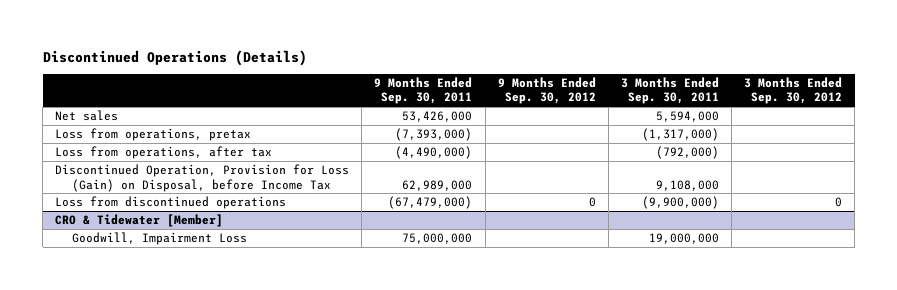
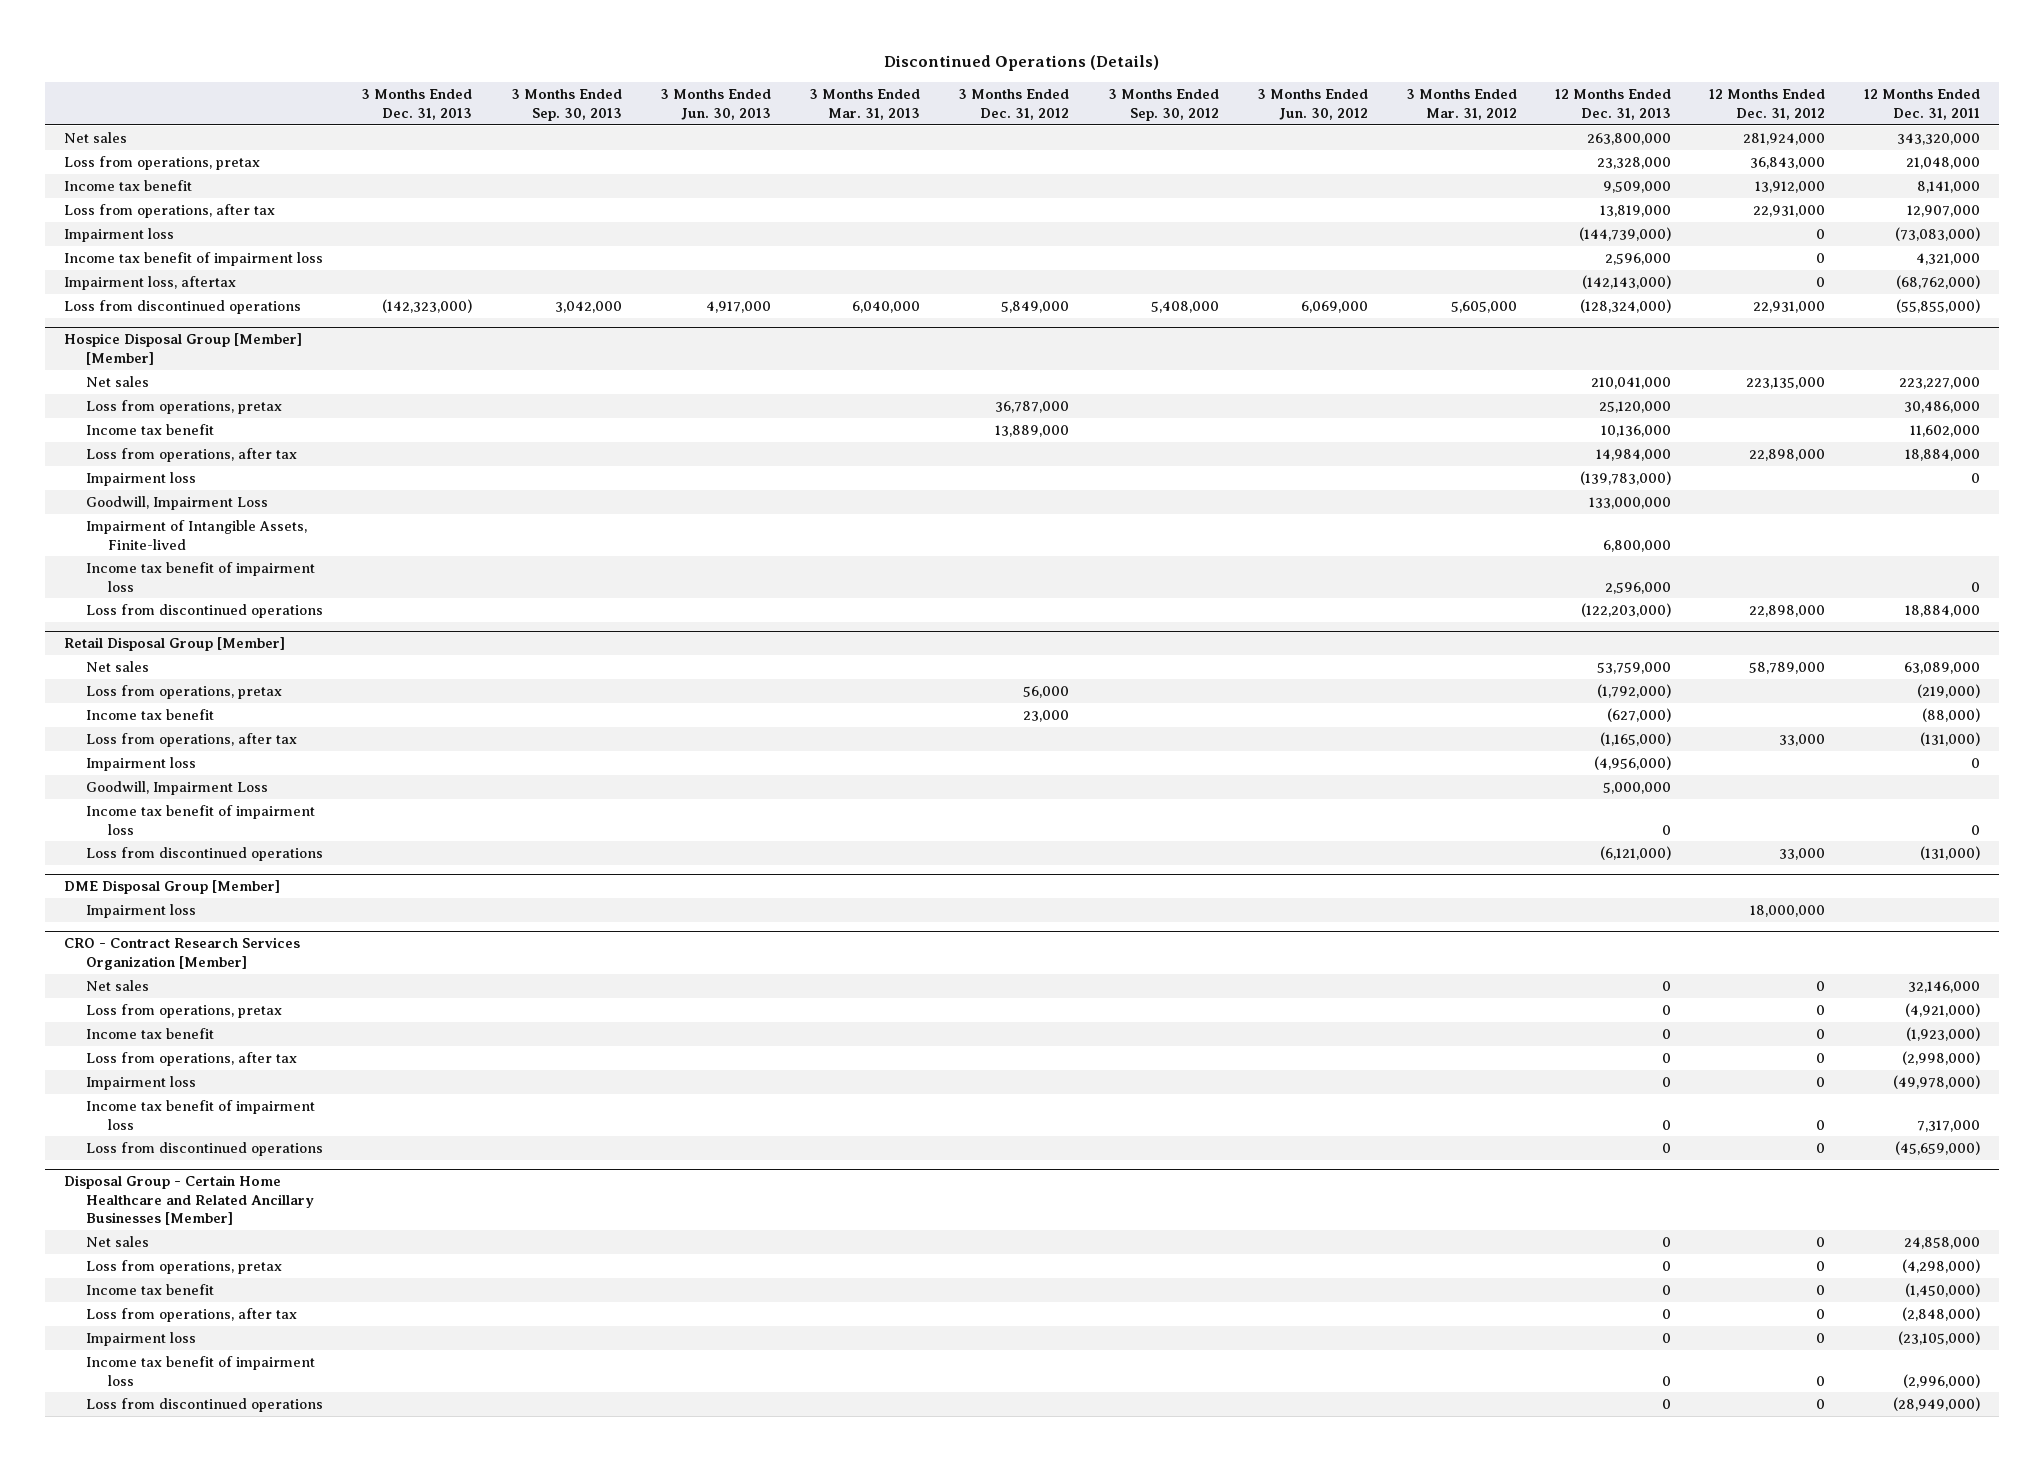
- | 9 Months Ended Sep. 30, 2011 | 9 Months Ended Sep. 30, 2012 | 3 Months Ended Sep. 30, 2011 | 3 Months Ended Sep. 30, 2012
+ | 3 Months Ended Dec. 31, 2013 | 3 Months Ended Sep. 30, 2013 | 3 Months Ended Jun. 30, 2013 | 3 Months Ended Mar. 31, 2013 | 3 Months Ended Dec. 31, 2012 | 3 Months Ended Sep. 30, 2012 | 3 Months Ended Jun. 30, 2012 | 3 Months Ended Mar. 31, 2012 | 12 Months Ended Dec. 31, 2013 | 12 Months Ended Dec. 31, 2012 | 12 Months Ended Dec. 31, 2011
+ Income tax benefit | | | | | | | | | 9,509,000 | 13,912,000 | 8,141,000
- Discontinued Operation, Provision for Loss (Gain) on Disposal, before Income Tax | 62,989,000 | | 9,108,000 |
- Loss from discontinued operations | (67,479,000) | 0 | (9,900,000) | 0
- CRO & Tidewater [Member]
- Goodwill, Impairment Loss | 75,000,000 | | 19,000,000 |
+ Impairment loss | | | | | | | | | (144,739,000) | 0 | (73,083,000)
+ Income tax benefit of impairment loss | | | | | | | | | 2,596,000 | 0 | 4,321,000
+ Impairment loss, aftertax | | | | | | | | | (142,143,000) | 0 | (68,762,000)
+ Loss from discontinued operations | (142,323,000) | 3,042,000 | 4,917,000 | 6,040,000 | 5,849,000 | 5,408,000 | 6,069,000 | 5,605,000 | (128,324,000) | 22,931,000 | (55,855,000)
+ Hospice Disposal Group [Member] [Member]
+ Net sales | | | | | | | | | 210,041,000 | 223,135,000 | 223,227,000
+ Loss from operations, pretax | | | | | 36,787,000 | | | | 25,120,000 | | 30,486,000
+ Income tax benefit | | | | | 13,889,000 | | | | 10,136,000 | | 11,602,000
+ Loss from operations, after tax | | | | | | | | | 14,984,000 | 22,898,000 | 18,884,000
+ Impairment loss | | | | | | | | | (139,783,000) | | 0
+ Goodwill, Impairment Loss | | | | | | | | | 133,000,000 | |
+ Impairment of Intangible Assets, Finite-lived | | | | | | | | | 6,800,000 | |
+ Income tax benefit of impairment loss | | | | | | | | | 2,596,000 | | 0
+ Loss from discontinued operations | | | | | | | | | (122,203,000) | 22,898,000 | 18,884,000
+ Retail Disposal Group [Member]
+ Net sales | | | | | | | | | 53,759,000 | 58,789,000 | 63,089,000
+ Loss from operations, pretax | | | | | 56,000 | | | | (1,792,000) | | (219,000)
+ Income tax benefit | | | | | 23,000 | | | | (627,000) | | (88,000)
+ Loss from operations, after tax | | | | | | | | | (1,165,000) | 33,000 | (131,000)
+ Impairment loss | | | | | | | | | (4,956,000) | | 0
+ Goodwill, Impairment Loss | | | | | | | | | 5,000,000 | |
+ Income tax benefit of impairment loss | | | | | | | | | 0 | | 0
+ Loss from discontinued operations | | | | | | | | | (6,121,000) | 33,000 | (131,000)
+ DME Disposal Group [Member]
+ Impairment loss | | | | | | | | | | 18,000,000 |
+ CRO - Contract Research Services Organization [Member]
+ Net sales | | | | | | | | | 0 | 0 | 32,146,000
+ Loss from operations, pretax | | | | | | | | | 0 | 0 | (4,921,000)
+ Income tax benefit | | | | | | | | | 0 | 0 | (1,923,000)
+ Loss from operations, after tax | | | | | | | | | 0 | 0 | (2,998,000)
+ Impairment loss | | | | | | | | | 0 | 0 | (49,978,000)
+ Income tax benefit of impairment loss | | | | | | | | | 0 | 0 | 7,317,000
+ Loss from discontinued operations | | | | | | | | | 0 | 0 | (45,659,000)
+ Disposal Group - Certain Home Healthcare and Related Ancillary Businesses [Member]
+ Net sales | | | | | | | | | 0 | 0 | 24,858,000
+ Loss from operations, pretax | | | | | | | | | 0 | 0 | (4,298,000)
+ Income tax benefit | | | | | | | | | 0 | 0 | (1,450,000)
+ Loss from operations, after tax | | | | | | | | | 0 | 0 | (2,848,000)
+ Impairment loss | | | | | | | | | 0 | 0 | (23,105,000)
+ Income tax benefit of impairment loss | | | | | | | | | 0 | 0 | (2,996,000)
+ Loss from discontinued operations | | | | | | | | | 0 | 0 | (28,949,000)

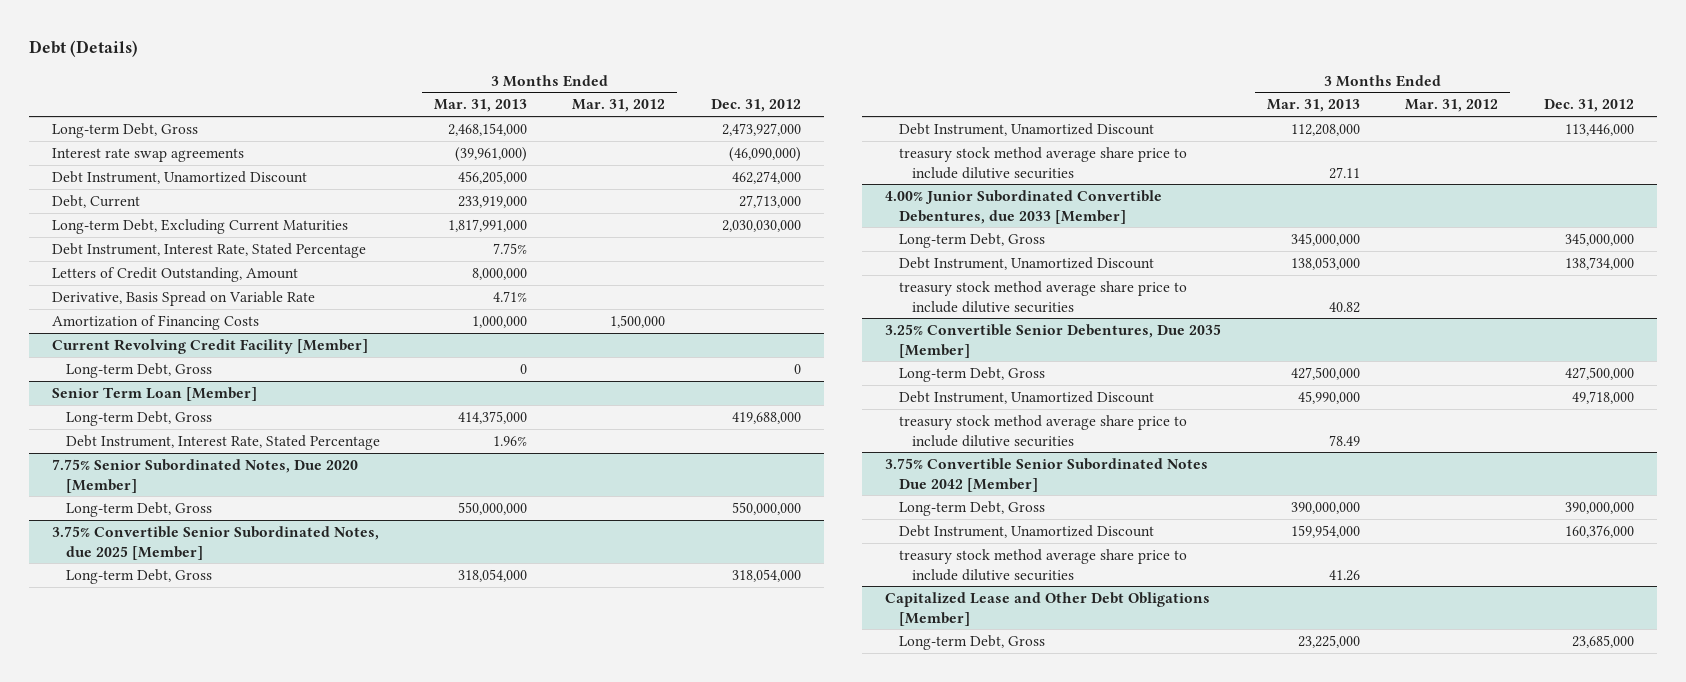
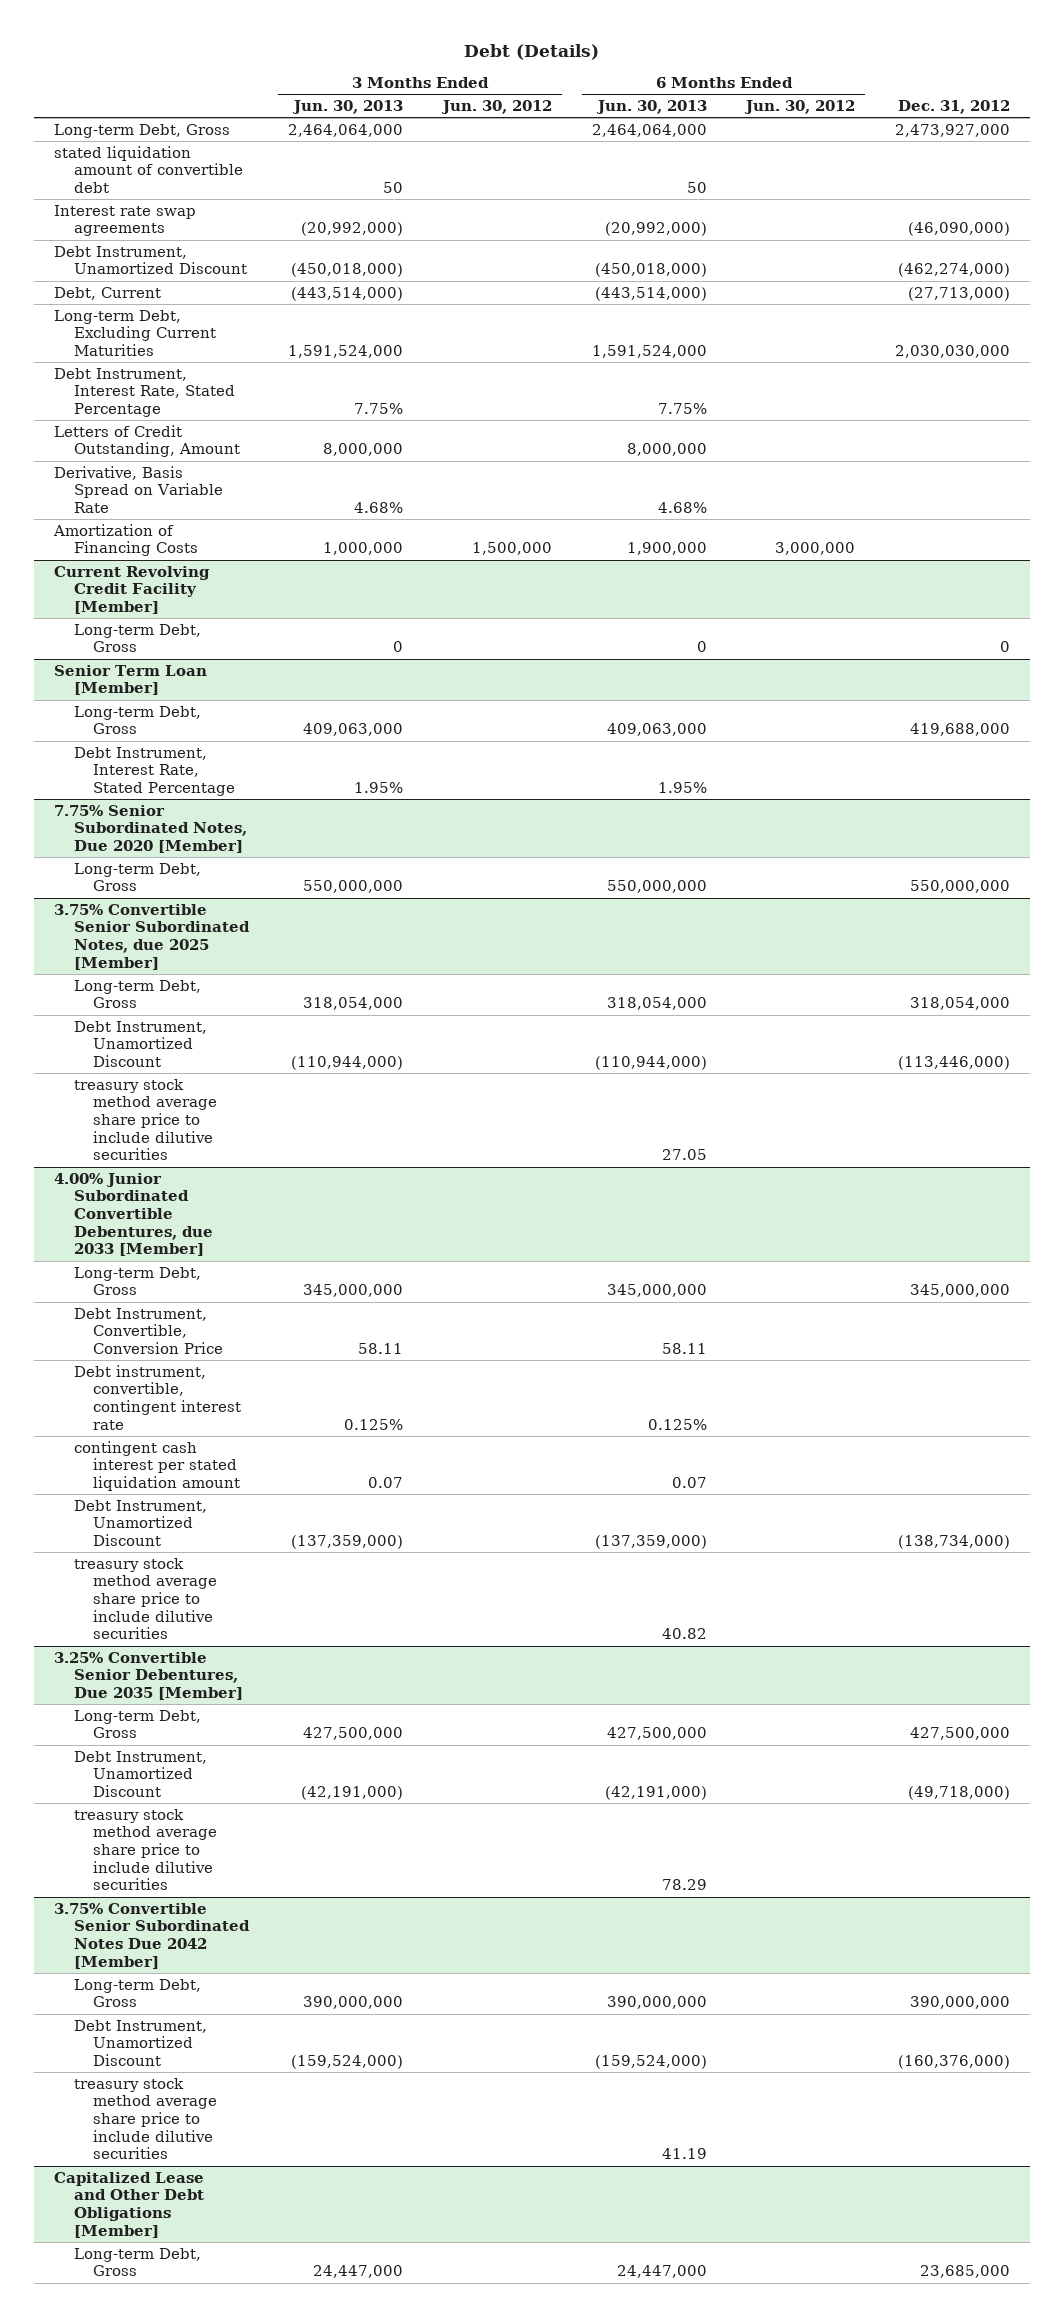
- | 3 Months Ended Mar. 31, 2013 | 3 Months Ended Mar. 31, 2012 | Dec. 31, 2012
+ | 3 Months Ended Jun. 30, 2013 | 3 Months Ended Jun. 30, 2012 | 6 Months Ended Jun. 30, 2013 | 6 Months Ended Jun. 30, 2012 | Dec. 31, 2012
+ stated liquidation amount of convertible debt | 50 | | 50 | |
- Debt Instrument, Unamortized Discount | 456,205,000 | | 462,274,000
- Debt, Current | 233,919,000 | | 27,713,000
+ Debt Instrument, Unamortized Discount | (450,018,000) | | (450,018,000) | | (462,274,000)
+ Debt, Current | (443,514,000) | | (443,514,000) | | (27,713,000)
@ 3.75% Convertible Senior Subordinated Notes, due 2025 [Member]
- Debt Instrument, Unamortized Discount | 112,208,000 | | 113,446,000
+ Debt Instrument, Unamortized Discount | (110,944,000) | | (110,944,000) | | (113,446,000)
@ 4.00% Junior Subordinated Convertible Debentures, due 2033 [Member]
- Debt Instrument, Unamortized Discount | 138,053,000 | | 138,734,000
+ Debt Instrument, Convertible, Conversion Price | 58.11 | | 58.11 | |
+ Debt instrument, convertible, contingent interest rate | 0.125% | | 0.125% | |
+ contingent cash interest per stated liquidation amount | 0.07 | | 0.07 | |
+ Debt Instrument, Unamortized Discount | (137,359,000) | | (137,359,000) | | (138,734,000)
@ 3.25% Convertible Senior Debentures, Due 2035 [Member]
- Debt Instrument, Unamortized Discount | 45,990,000 | | 49,718,000
+ Debt Instrument, Unamortized Discount | (42,191,000) | | (42,191,000) | | (49,718,000)
@ 3.75% Convertible Senior Subordinated Notes Due 2042 [Member]
- Debt Instrument, Unamortized Discount | 159,954,000 | | 160,376,000
+ Debt Instrument, Unamortized Discount | (159,524,000) | | (159,524,000) | | (160,376,000)

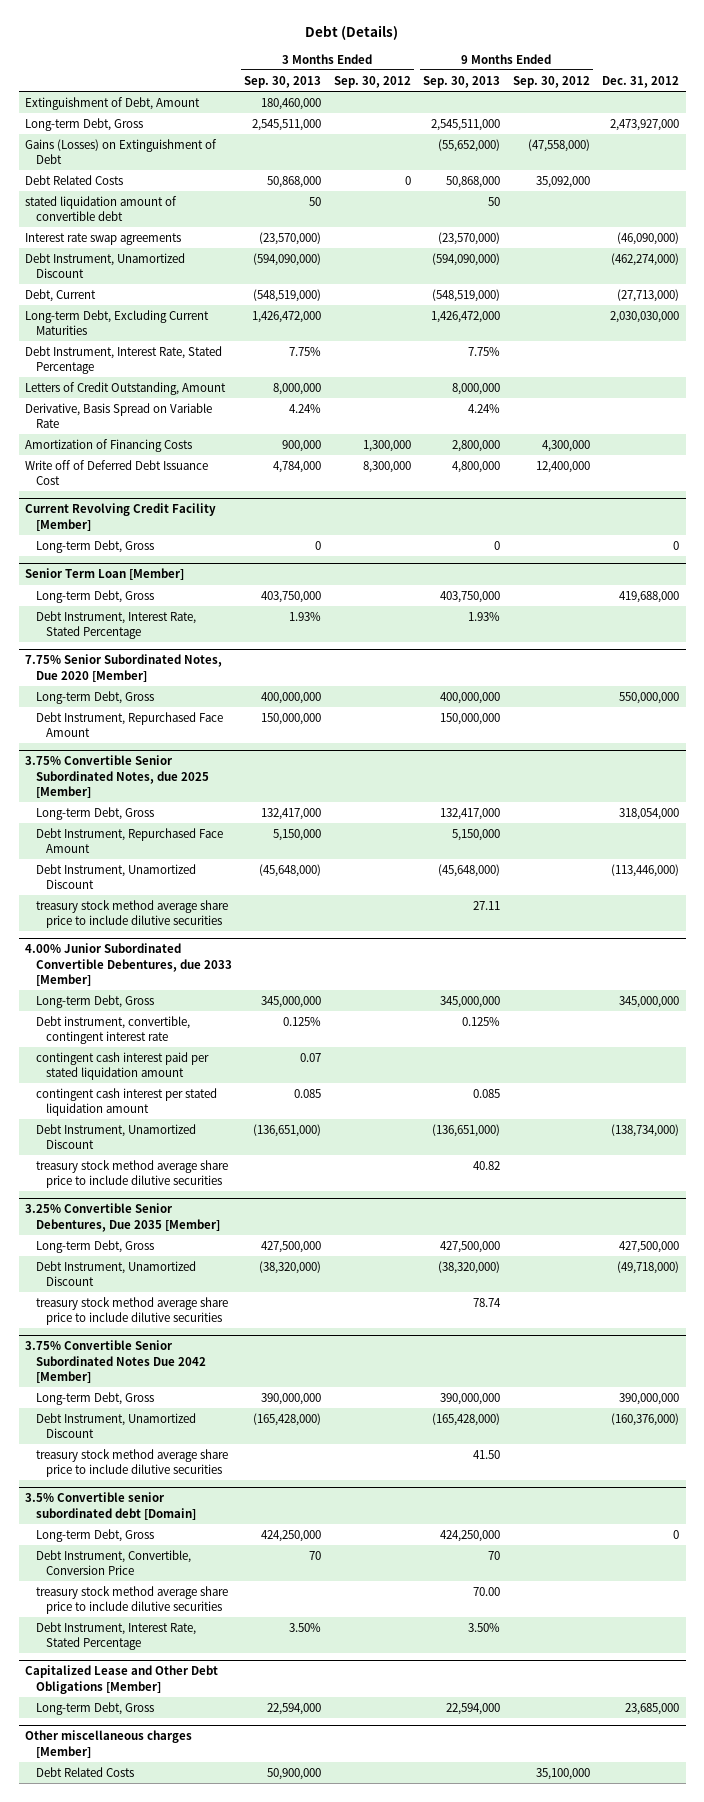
- | 3 Months Ended Jun. 30, 2013 | 3 Months Ended Jun. 30, 2012 | 6 Months Ended Jun. 30, 2013 | 6 Months Ended Jun. 30, 2012 | Dec. 31, 2012
+ | 3 Months Ended Sep. 30, 2013 | 3 Months Ended Sep. 30, 2012 | 9 Months Ended Sep. 30, 2013 | 9 Months Ended Sep. 30, 2012 | Dec. 31, 2012
+ Extinguishment of Debt, Amount | 180,460,000 | | | |
+ Gains (Losses) on Extinguishment of Debt | | | (55,652,000) | (47,558,000) |
+ Debt Related Costs | 50,868,000 | 0 | 50,868,000 | 35,092,000 |
+ Write off of Deferred Debt Issuance Cost | 4,784,000 | 8,300,000 | 4,800,000 | 12,400,000 |
@ 7.75% Senior Subordinated Notes, Due 2020 [Member]
+ Debt Instrument, Repurchased Face Amount | 150,000,000 | | 150,000,000 | |
@ 3.75% Convertible Senior Subordinated Notes, due 2025 [Member]
+ Debt Instrument, Repurchased Face Amount | 5,150,000 | | 5,150,000 | |
@ 4.00% Junior Subordinated Convertible Debentures, due 2033 [Member]
- Debt Instrument, Convertible, Conversion Price | 58.11 | | 58.11 | |
+ contingent cash interest paid per stated liquidation amount | 0.07 | | | |
+ 3.5% Convertible senior subordinated debt [Domain]
+ Long-term Debt, Gross | 424,250,000 | | 424,250,000 | | 0
+ Debt Instrument, Convertible, Conversion Price | 70 | | 70 | |
+ treasury stock method average share price to include dilutive securities | | | 70.00 | |
+ Debt Instrument, Interest Rate, Stated Percentage | 3.50% | | 3.50% | |
+ Other miscellaneous charges [Member]
+ Debt Related Costs | 50,900,000 | | | 35,100,000 |

